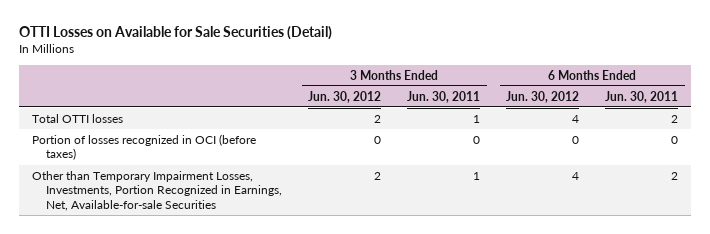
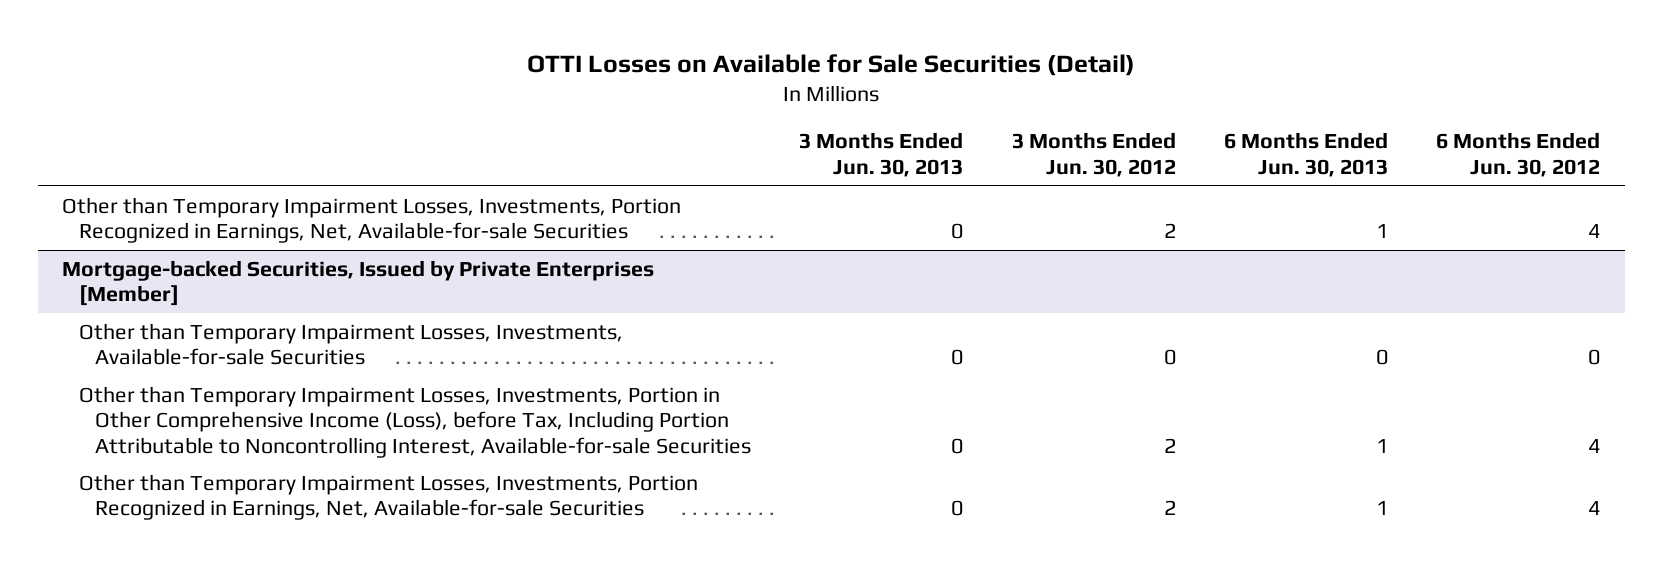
- | 3 Months Ended Jun. 30, 2012 | 3 Months Ended Jun. 30, 2011 | 6 Months Ended Jun. 30, 2012 | 6 Months Ended Jun. 30, 2011
+ | 3 Months Ended Jun. 30, 2013 | 3 Months Ended Jun. 30, 2012 | 6 Months Ended Jun. 30, 2013 | 6 Months Ended Jun. 30, 2012
- Total OTTI losses | 2 | 1 | 4 | 2
- Portion of losses recognized in OCI (before taxes) | 0 | 0 | 0 | 0
+ Mortgage-backed Securities, Issued by Private Enterprises [Member]
+ Other than Temporary Impairment Losses, Investments, Available-for-sale Securities | 0 | 0 | 0 | 0
+ Other than Temporary Impairment Losses, Investments, Portion in Other Comprehensive Income (Loss), before Tax, Including Portion Attributable to Noncontrolling Interest, Available-for-sale Securities | 0 | 2 | 1 | 4
+ Other than Temporary Impairment Losses, Investments, Portion Recognized in Earnings, Net, Available-for-sale Securities | 0 | 2 | 1 | 4

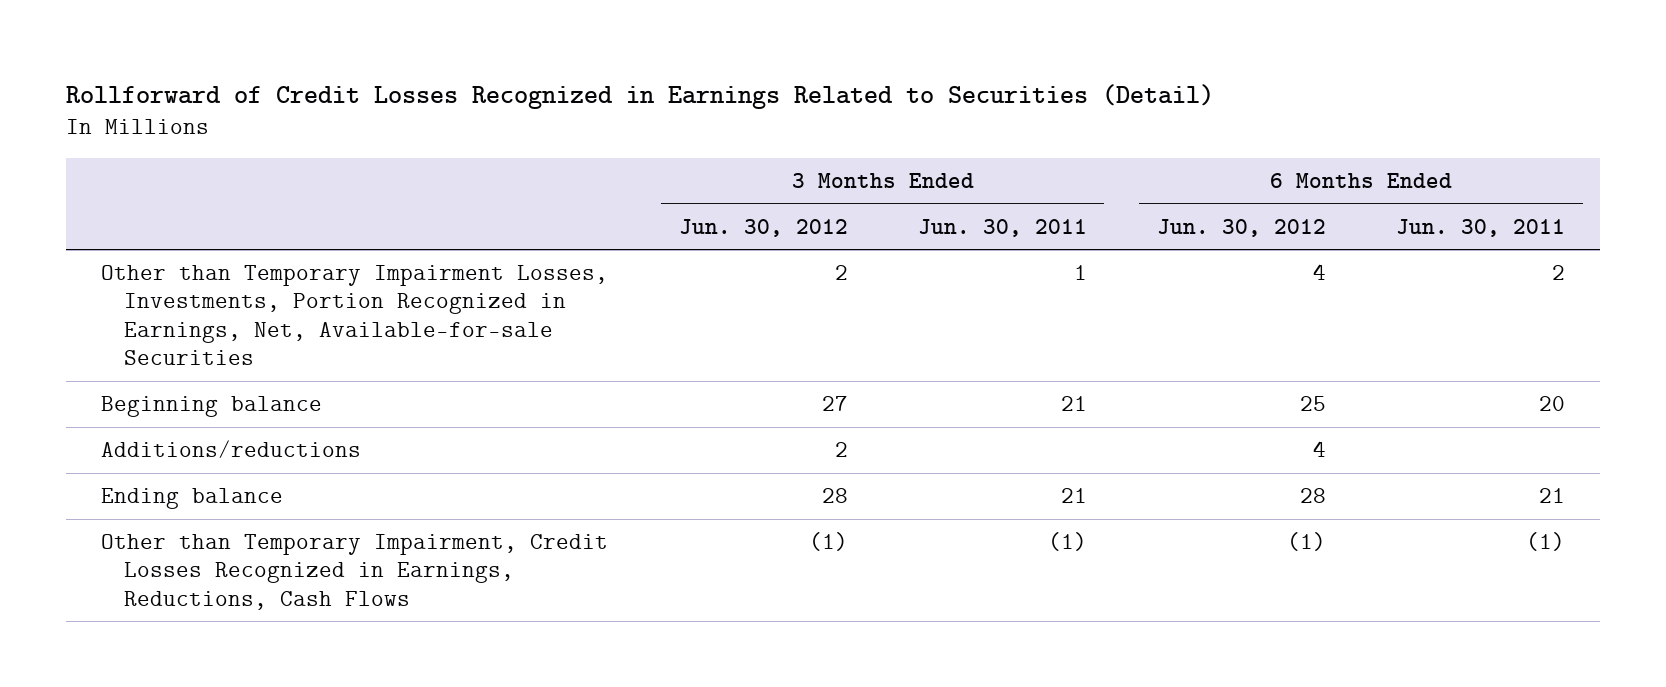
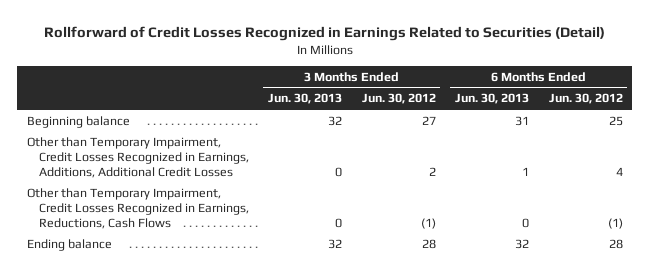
- | 3 Months Ended Jun. 30, 2012 | 3 Months Ended Jun. 30, 2011 | 6 Months Ended Jun. 30, 2012 | 6 Months Ended Jun. 30, 2011
+ | 3 Months Ended Jun. 30, 2013 | 3 Months Ended Jun. 30, 2012 | 6 Months Ended Jun. 30, 2013 | 6 Months Ended Jun. 30, 2012
- Other than Temporary Impairment Losses, Investments, Portion Recognized in Earnings, Net, Available-for-sale Securities | 2 | 1 | 4 | 2
- Additions/reductions | 2 | | 4 |
+ Other than Temporary Impairment, Credit Losses Recognized in Earnings, Additions, Additional Credit Losses | 0 | 2 | 1 | 4
moved down: Ending balance | 32 | 28 | 32 | 28

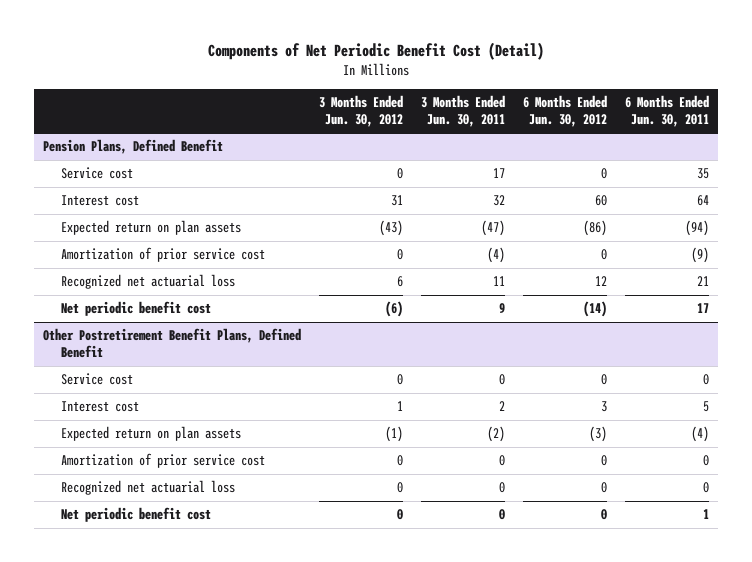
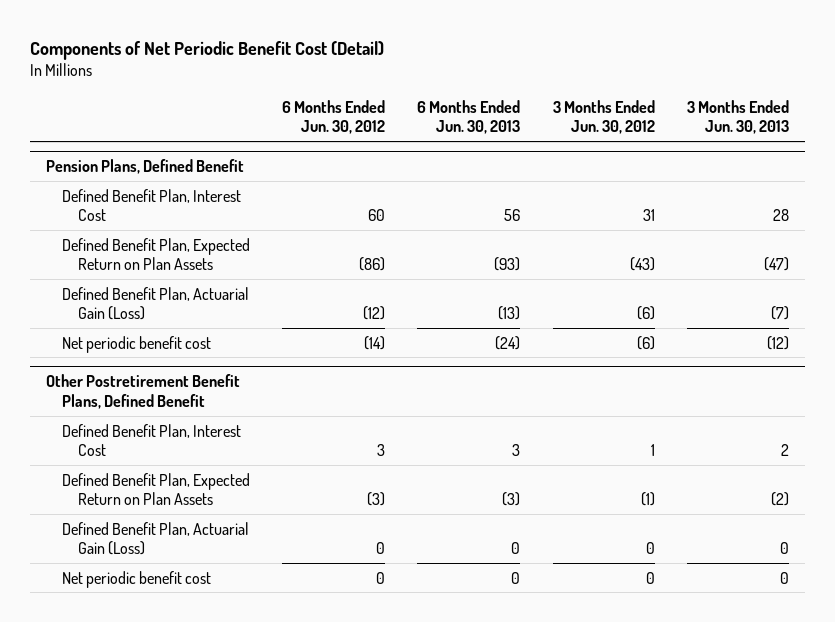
- | 3 Months Ended Jun. 30, 2012 | 3 Months Ended Jun. 30, 2011 | 6 Months Ended Jun. 30, 2012 | 6 Months Ended Jun. 30, 2011
+ | 6 Months Ended Jun. 30, 2012 | 6 Months Ended Jun. 30, 2013 | 3 Months Ended Jun. 30, 2012 | 3 Months Ended Jun. 30, 2013
@ Pension Plans, Defined Benefit
- Service cost | 0 | 17 | 0 | 35
- Interest cost | 31 | 32 | 60 | 64
- Expected return on plan assets | (43) | (47) | (86) | (94)
- Amortization of prior service cost | 0 | (4) | 0 | (9)
- Recognized net actuarial loss | 6 | 11 | 12 | 21
+ Defined Benefit Plan, Interest Cost | 60 | 56 | 31 | 28
+ Defined Benefit Plan, Expected Return on Plan Assets | (86) | (93) | (43) | (47)
+ Defined Benefit Plan, Actuarial Gain (Loss) | (12) | (13) | (6) | (7)
@ Other Postretirement Benefit Plans, Defined Benefit
- Service cost | 0 | 0 | 0 | 0
- Interest cost | 1 | 2 | 3 | 5
- Expected return on plan assets | (1) | (2) | (3) | (4)
- Amortization of prior service cost | 0 | 0 | 0 | 0
- Recognized net actuarial loss | 0 | 0 | 0 | 0
+ Defined Benefit Plan, Interest Cost | 3 | 3 | 1 | 2
+ Defined Benefit Plan, Expected Return on Plan Assets | (3) | (3) | (1) | (2)
+ Defined Benefit Plan, Actuarial Gain (Loss) | 0 | 0 | 0 | 0

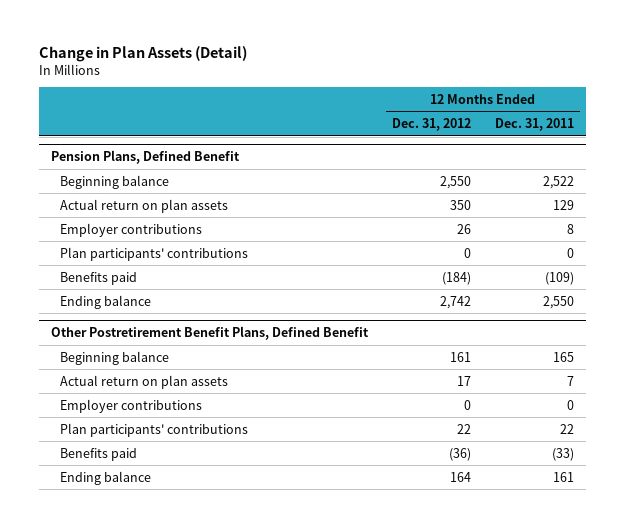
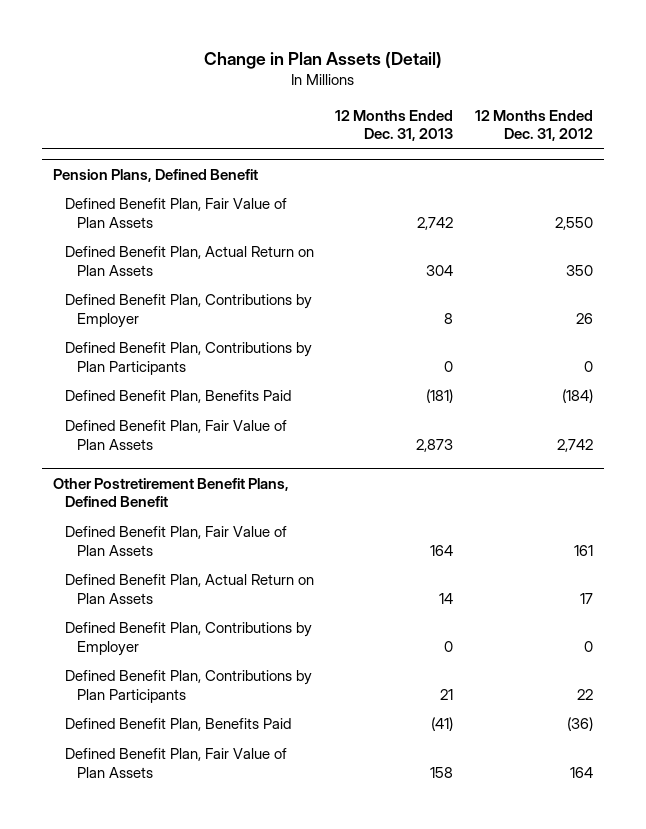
- | 12 Months Ended Dec. 31, 2012 | 12 Months Ended Dec. 31, 2011
+ | 12 Months Ended Dec. 31, 2013 | 12 Months Ended Dec. 31, 2012
@ Pension Plans, Defined Benefit
- Beginning balance | 2,550 | 2,522
- Actual return on plan assets | 350 | 129
- Employer contributions | 26 | 8
- Plan participants' contributions | 0 | 0
- Benefits paid | (184) | (109)
- Ending balance | 2,742 | 2,550
+ Defined Benefit Plan, Fair Value of Plan Assets | 2,742 | 2,550
+ Defined Benefit Plan, Actual Return on Plan Assets | 304 | 350
+ Defined Benefit Plan, Contributions by Employer | 8 | 26
+ Defined Benefit Plan, Contributions by Plan Participants | 0 | 0
+ Defined Benefit Plan, Benefits Paid | (181) | (184)
+ Defined Benefit Plan, Fair Value of Plan Assets | 2,873 | 2,742
@ Other Postretirement Benefit Plans, Defined Benefit
- Beginning balance | 161 | 165
- Actual return on plan assets | 17 | 7
- Employer contributions | 0 | 0
- Plan participants' contributions | 22 | 22
- Benefits paid | (36) | (33)
- Ending balance | 164 | 161
+ Defined Benefit Plan, Fair Value of Plan Assets | 164 | 161
+ Defined Benefit Plan, Actual Return on Plan Assets | 14 | 17
+ Defined Benefit Plan, Contributions by Employer | 0 | 0
+ Defined Benefit Plan, Contributions by Plan Participants | 21 | 22
+ Defined Benefit Plan, Benefits Paid | (41) | (36)
+ Defined Benefit Plan, Fair Value of Plan Assets | 158 | 164

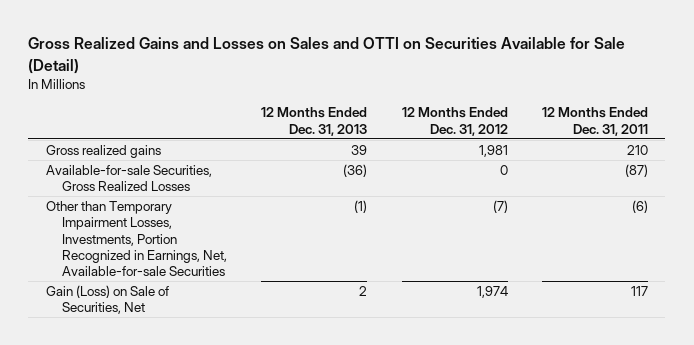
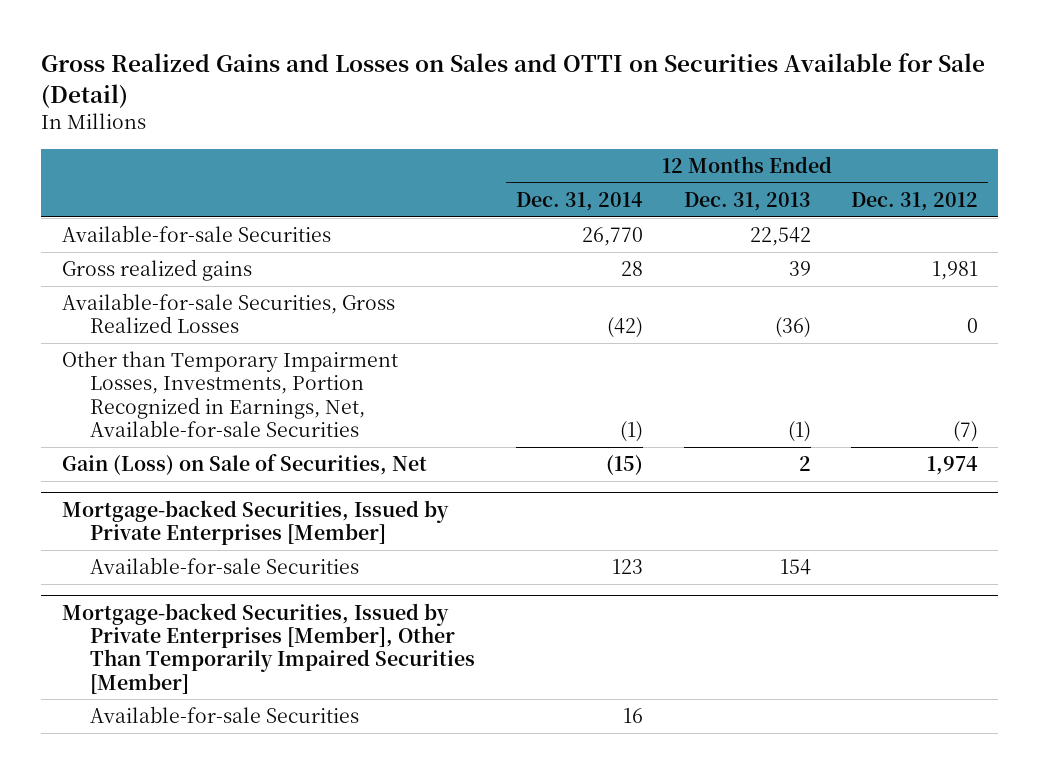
- | 12 Months Ended Dec. 31, 2013 | 12 Months Ended Dec. 31, 2012 | 12 Months Ended Dec. 31, 2011
+ | 12 Months Ended Dec. 31, 2014 | 12 Months Ended Dec. 31, 2013 | 12 Months Ended Dec. 31, 2012
+ Available-for-sale Securities | 26,770 | 22,542 |
+ Mortgage-backed Securities, Issued by Private Enterprises [Member]
+ Available-for-sale Securities | 123 | 154 |
+ Mortgage-backed Securities, Issued by Private Enterprises [Member], Other Than Temporarily Impaired Securities [Member]
+ Available-for-sale Securities | 16 | |

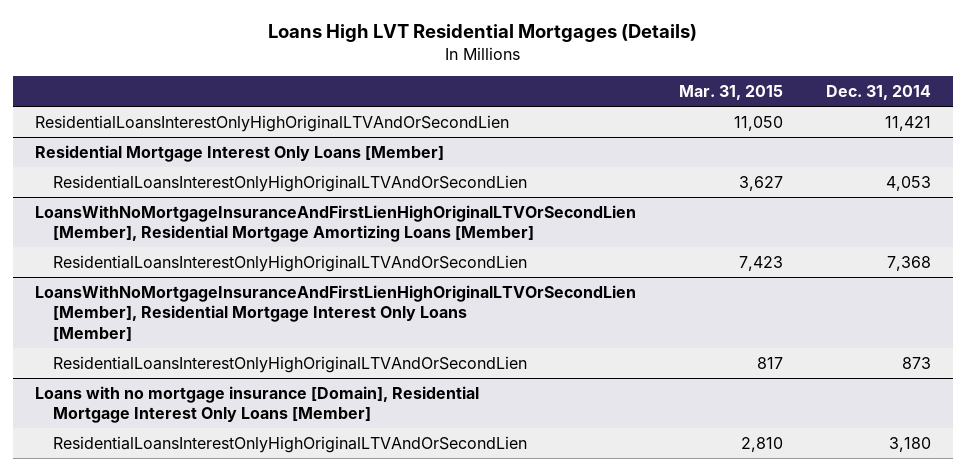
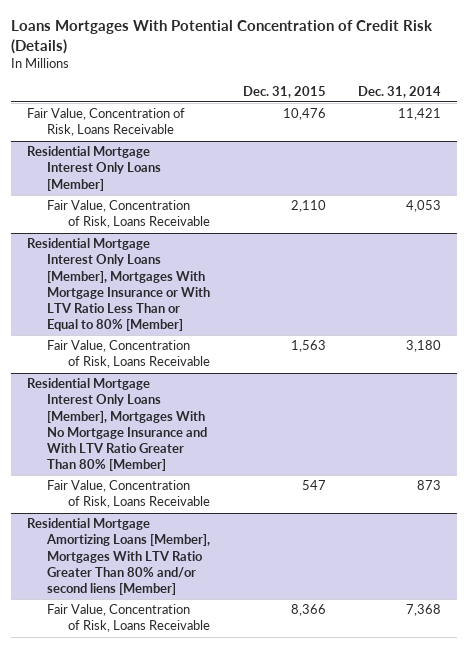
- Loans High LVT Residential Mortgages (Details)
+ Loans Mortgages With Potential Concentration of Credit Risk (Details)
- | Mar. 31, 2015 | Dec. 31, 2014
+ | Dec. 31, 2015 | Dec. 31, 2014
- ResidentialLoansInterestOnlyHighOriginalLTVAndOrSecondLien | 11,050 | 11,421
+ Fair Value, Concentration of Risk, Loans Receivable | 10,476 | 11,421
@ Residential Mortgage Interest Only Loans [Member]
- ResidentialLoansInterestOnlyHighOriginalLTVAndOrSecondLien | 3,627 | 4,053
- LoansWithNoMortgageInsuranceAndFirstLienHighOriginalLTVOrSecondLien [Member], Residential Mortgage Amortizing Loans [Member]
- ResidentialLoansInterestOnlyHighOriginalLTVAndOrSecondLien | 7,423 | 7,368
- LoansWithNoMortgageInsuranceAndFirstLienHighOriginalLTVOrSecondLien [Member], Residential Mortgage Interest Only Loans [Member]
- ResidentialLoansInterestOnlyHighOriginalLTVAndOrSecondLien | 817 | 873
- Loans with no mortgage insurance [Domain], Residential Mortgage Interest Only Loans [Member]
- ResidentialLoansInterestOnlyHighOriginalLTVAndOrSecondLien | 2,810 | 3,180
@ Residential Mortgage Interest Only Loans [Member]
+ Fair Value, Concentration of Risk, Loans Receivable | 2,110 | 4,053
+ Residential Mortgage Interest Only Loans [Member], Mortgages With Mortgage Insurance or With LTV Ratio Less Than or Equal to 80% [Member]
+ Fair Value, Concentration of Risk, Loans Receivable | 1,563 | 3,180
+ Residential Mortgage Interest Only Loans [Member], Mortgages With No Mortgage Insurance and With LTV Ratio Greater Than 80% [Member]
+ Fair Value, Concentration of Risk, Loans Receivable | 547 | 873
+ Residential Mortgage Amortizing Loans [Member], Mortgages With LTV Ratio Greater Than 80% and/or second liens [Member]
+ Fair Value, Concentration of Risk, Loans Receivable | 8,366 | 7,368

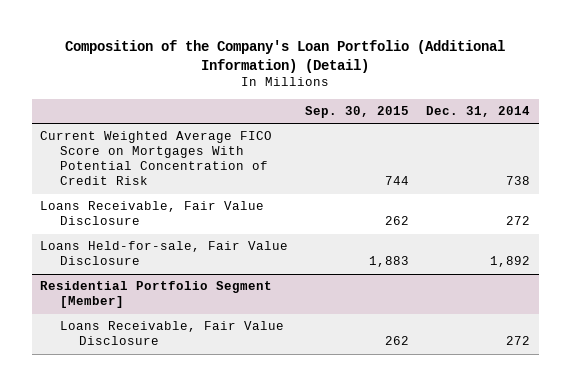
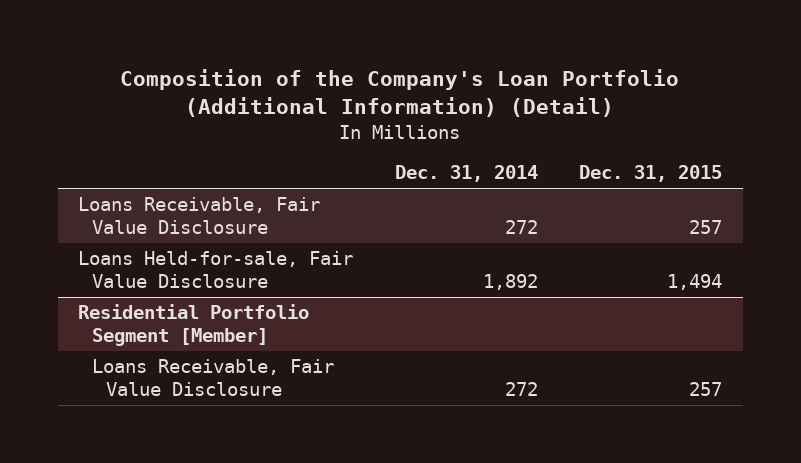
- | Sep. 30, 2015 | Dec. 31, 2014
+ | Dec. 31, 2014 | Dec. 31, 2015
- Current Weighted Average FICO Score on Mortgages With Potential Concentration of Credit Risk | 744 | 738

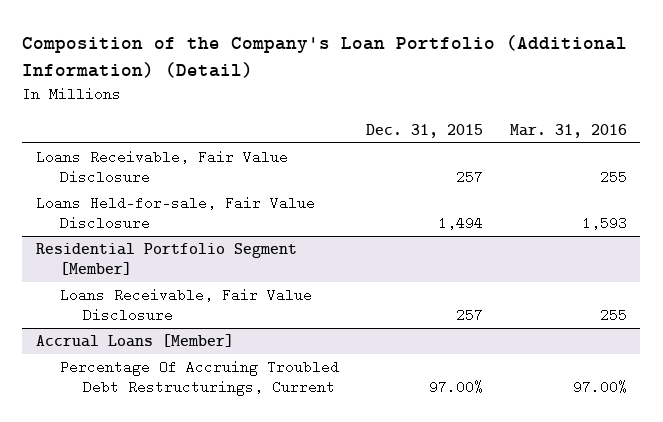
- | Dec. 31, 2014 | Dec. 31, 2015
+ | Dec. 31, 2015 | Mar. 31, 2016
+ Accrual Loans [Member]
+ Percentage Of Accruing Troubled Debt Restructurings, Current | 97.00% | 97.00%

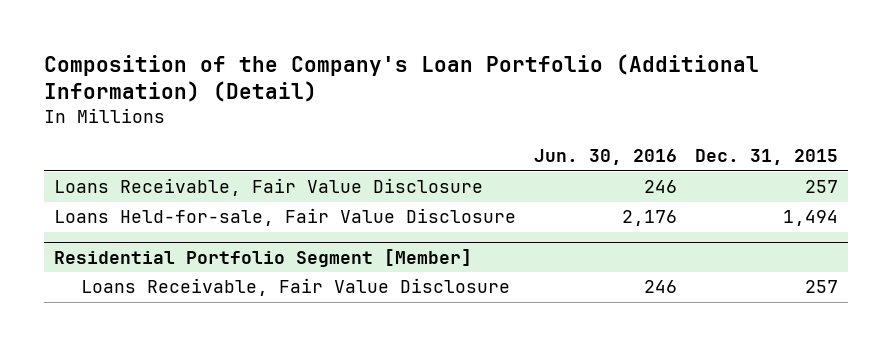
- | Dec. 31, 2015 | Mar. 31, 2016
+ | Jun. 30, 2016 | Dec. 31, 2015
- Accrual Loans [Member]
- Percentage Of Accruing Troubled Debt Restructurings, Current | 97.00% | 97.00%

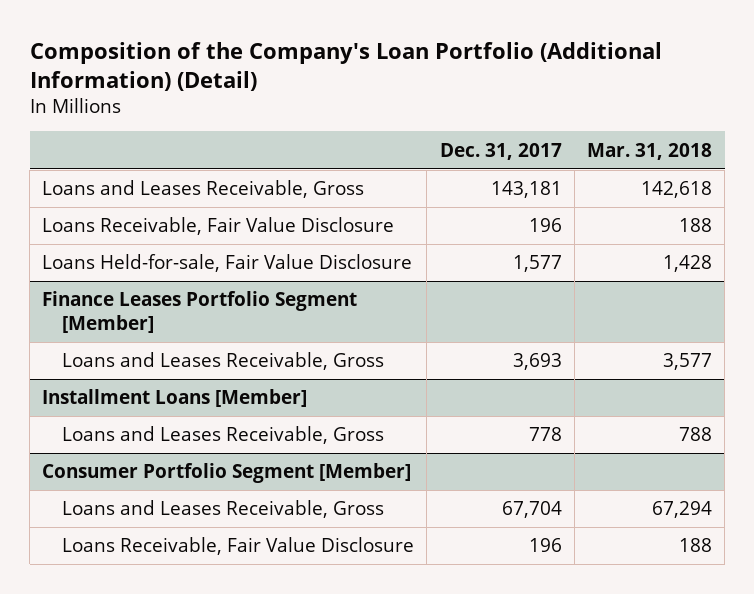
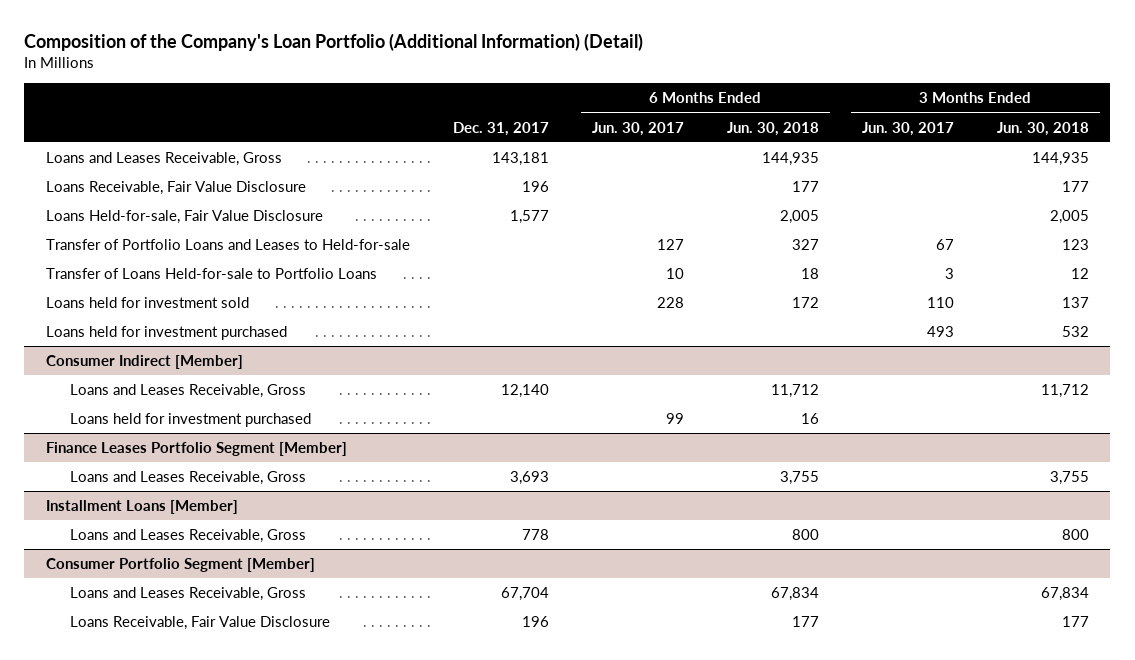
- | Dec. 31, 2017 | Mar. 31, 2018
+ | Dec. 31, 2017 | 6 Months Ended Jun. 30, 2017 | 6 Months Ended Jun. 30, 2018 | 3 Months Ended Jun. 30, 2017 | 3 Months Ended Jun. 30, 2018
+ Transfer of Portfolio Loans and Leases to Held-for-sale | | 127 | 327 | 67 | 123
+ Transfer of Loans Held-for-sale to Portfolio Loans | | 10 | 18 | 3 | 12
+ Loans held for investment sold | | 228 | 172 | 110 | 137
+ Loans held for investment purchased | | | | 493 | 532
+ Consumer Indirect [Member]
+ Loans and Leases Receivable, Gross | 12,140 | | 11,712 | | 11,712
+ Loans held for investment purchased | | 99 | 16 | |

